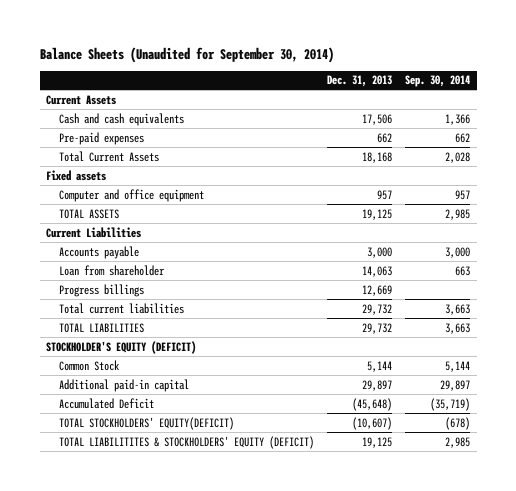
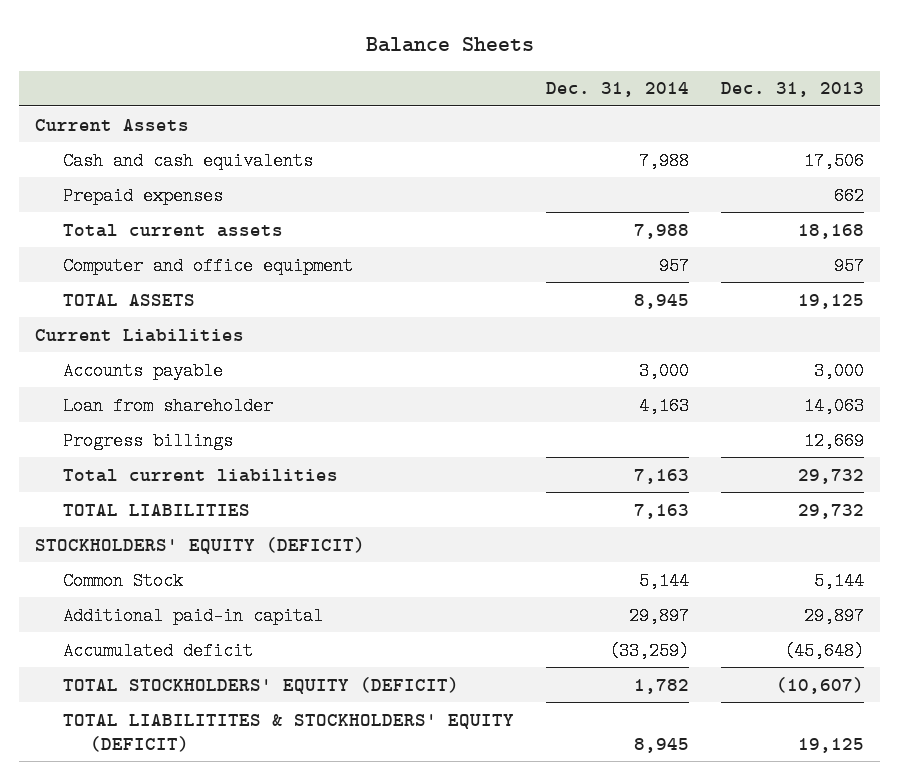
- Balance Sheets (Unaudited for September 30, 2014)
+ Balance Sheets
- | Dec. 31, 2013 | Sep. 30, 2014
+ | Dec. 31, 2014 | Dec. 31, 2013
- Pre-paid expenses | 662 | 662
- Total Current Assets | 18,168 | 2,028
- Fixed assets
+ Prepaid expenses | | 662
+ Total current assets | 7,988 | 18,168
- STOCKHOLDER'S EQUITY (DEFICIT)
+ STOCKHOLDERS' EQUITY (DEFICIT)
- Accumulated Deficit | (45,648) | (35,719)
- TOTAL STOCKHOLDERS' EQUITY(DEFICIT) | (10,607) | (678)
+ Accumulated deficit | (33,259) | (45,648)
+ TOTAL STOCKHOLDERS' EQUITY (DEFICIT) | 1,782 | (10,607)

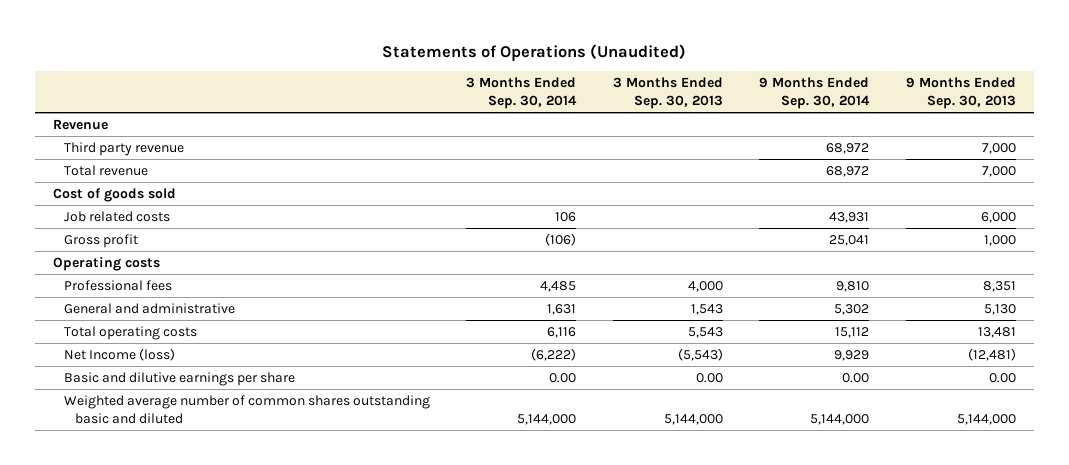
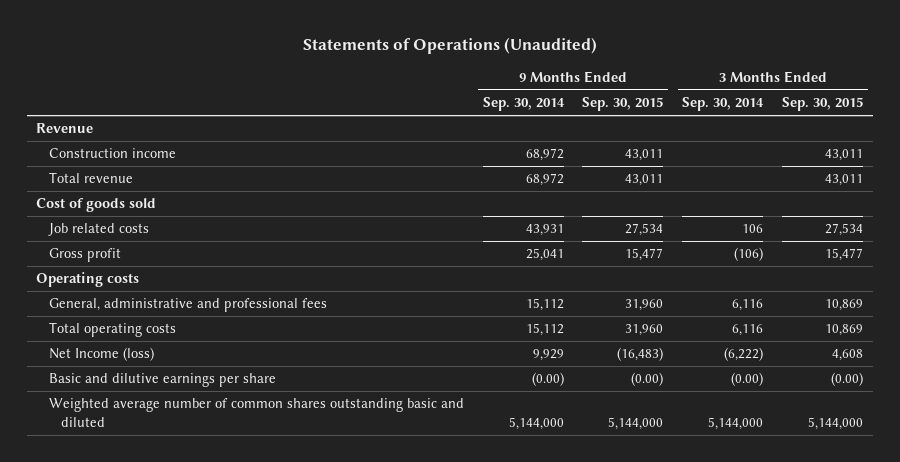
- | 3 Months Ended Sep. 30, 2014 | 3 Months Ended Sep. 30, 2013 | 9 Months Ended Sep. 30, 2014 | 9 Months Ended Sep. 30, 2013
+ | 9 Months Ended Sep. 30, 2014 | 9 Months Ended Sep. 30, 2015 | 3 Months Ended Sep. 30, 2014 | 3 Months Ended Sep. 30, 2015
- Third party revenue | | | 68,972 | 7,000
+ Construction income | 68,972 | 43,011 | | 43,011
- Professional fees | 4,485 | 4,000 | 9,810 | 8,351
- General and administrative | 1,631 | 1,543 | 5,302 | 5,130
+ General, administrative and professional fees | 15,112 | 31,960 | 6,116 | 10,869
- Basic and dilutive earnings per share | 0.00 | 0.00 | 0.00 | 0.00
+ Basic and dilutive earnings per share | (0.00) | (0.00) | (0.00) | (0.00)

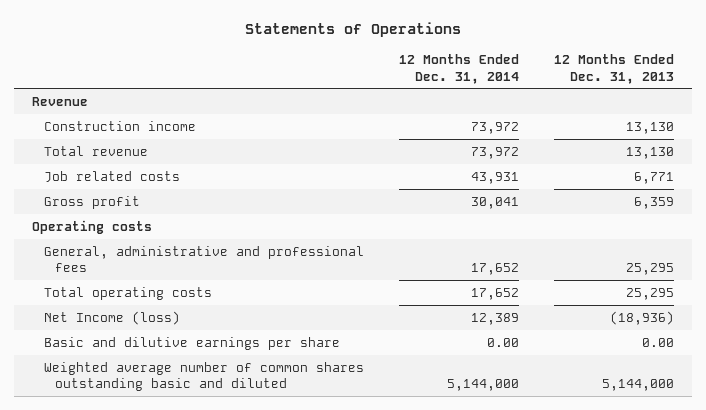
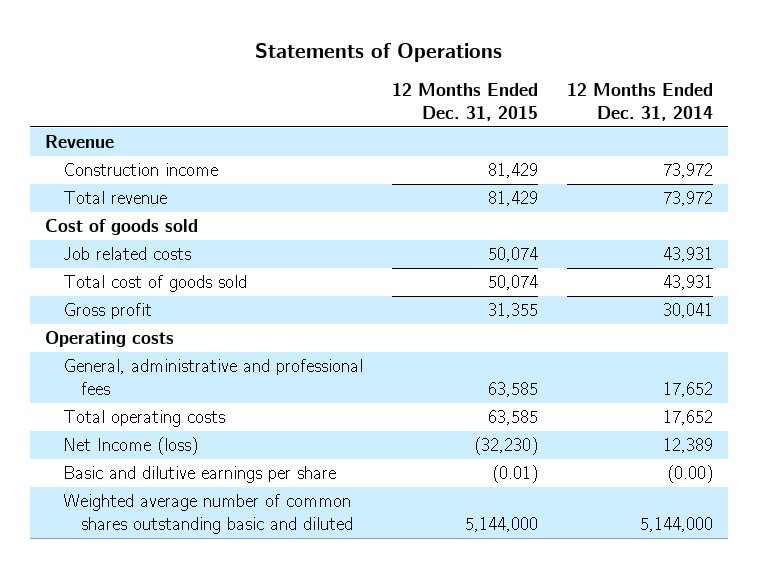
- | 12 Months Ended Dec. 31, 2014 | 12 Months Ended Dec. 31, 2013
+ | 12 Months Ended Dec. 31, 2015 | 12 Months Ended Dec. 31, 2014
+ Cost of goods sold
+ Total cost of goods sold | 50,074 | 43,931
- Basic and dilutive earnings per share | 0.00 | 0.00
+ Basic and dilutive earnings per share | (0.01) | (0.00)

